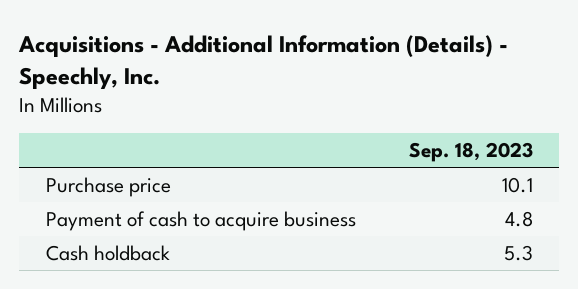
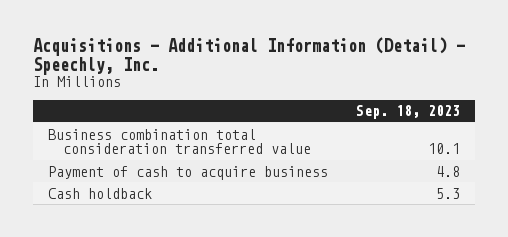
- Acquisitions - Additional Information (Details) - Speechly, Inc.
+ Acquisitions - Additional Information (Detail) - Speechly, Inc.
- Purchase price | 10.1
+ Business combination total consideration transferred value | 10.1

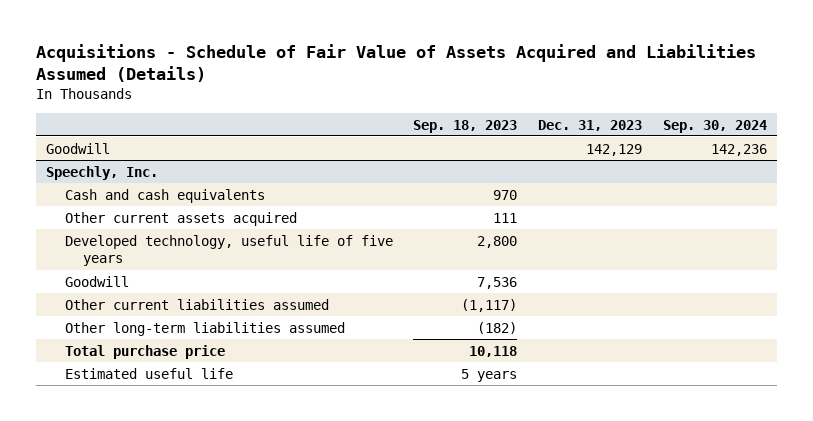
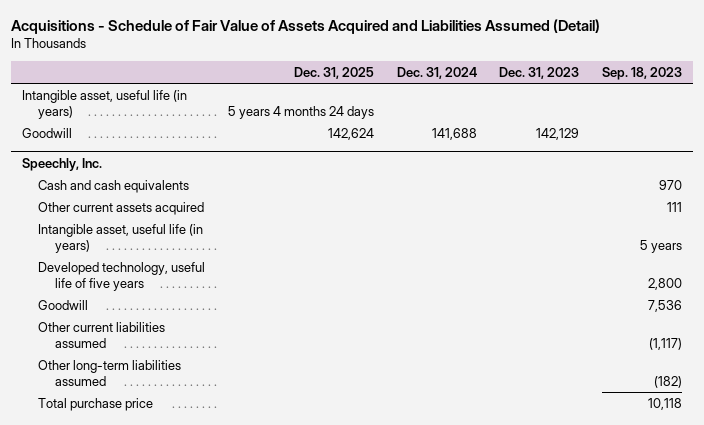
- Acquisitions - Schedule of Fair Value of Assets Acquired and Liabilities Assumed (Details)
+ Acquisitions - Schedule of Fair Value of Assets Acquired and Liabilities Assumed (Detail)
- | Sep. 18, 2023 | Dec. 31, 2023 | Sep. 30, 2024
+ | Dec. 31, 2025 | Dec. 31, 2024 | Dec. 31, 2023 | Sep. 18, 2023
+ Intangible asset, useful life (in years) | 5 years 4 months 24 days | | |
@ Speechly, Inc.
+ Intangible asset, useful life (in years) | | | | 5 years
- Estimated useful life | 5 years | |

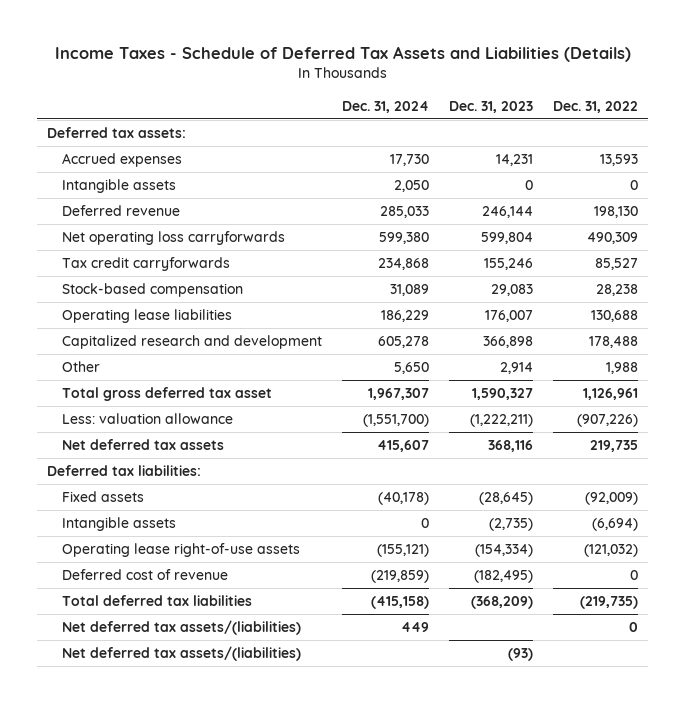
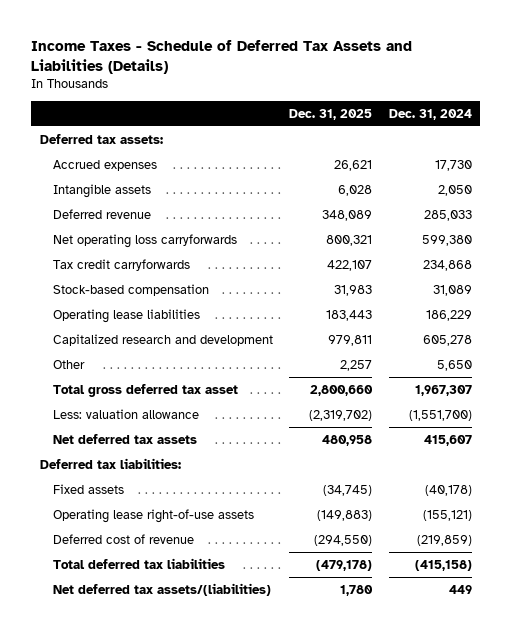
- | Dec. 31, 2024 | Dec. 31, 2023 | Dec. 31, 2022
+ | Dec. 31, 2025 | Dec. 31, 2024
- Intangible assets | 0 | (2,735) | (6,694)
- Net deferred tax assets/(liabilities) | | (93) |

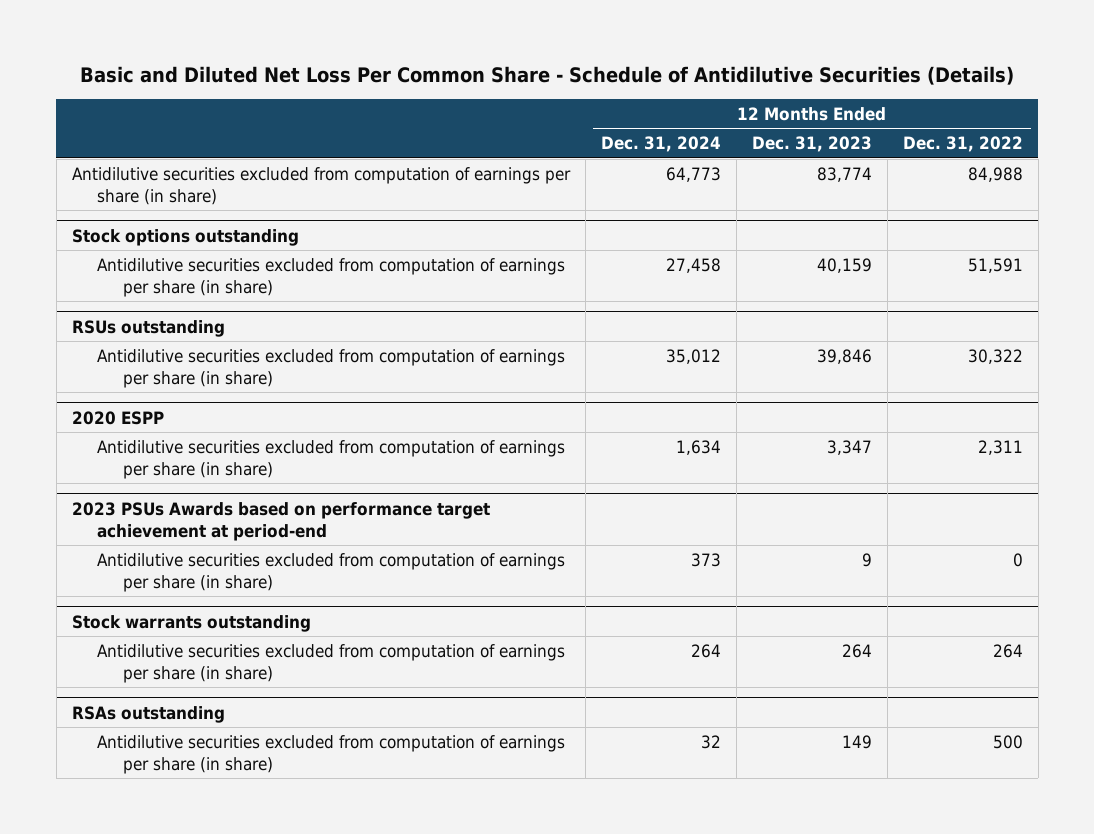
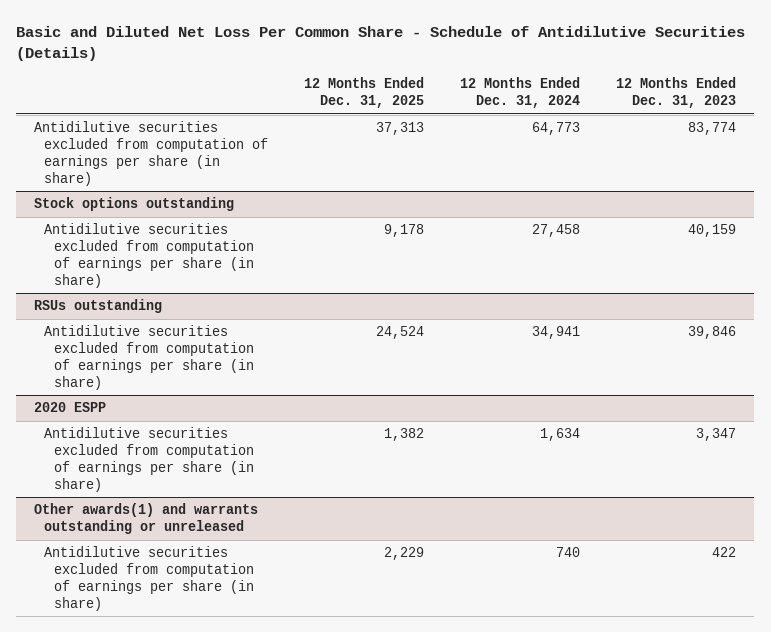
- | 12 Months Ended Dec. 31, 2024 | 12 Months Ended Dec. 31, 2023 | 12 Months Ended Dec. 31, 2022
+ | 12 Months Ended Dec. 31, 2025 | 12 Months Ended Dec. 31, 2024 | 12 Months Ended Dec. 31, 2023
@ RSUs outstanding
- Antidilutive securities excluded from computation of earnings per share (in share) | 35,012 | 39,846 | 30,322
+ Antidilutive securities excluded from computation of earnings per share (in share) | 24,524 | 34,941 | 39,846
- 2023 PSUs Awards based on performance target achievement at period-end
- Antidilutive securities excluded from computation of earnings per share (in share) | 373 | 9 | 0
- Stock warrants outstanding
- Antidilutive securities excluded from computation of earnings per share (in share) | 264 | 264 | 264
- RSAs outstanding
- Antidilutive securities excluded from computation of earnings per share (in share) | 32 | 149 | 500
+ Other awards(1) and warrants outstanding or unreleased
+ Antidilutive securities excluded from computation of earnings per share (in share) | 2,229 | 740 | 422

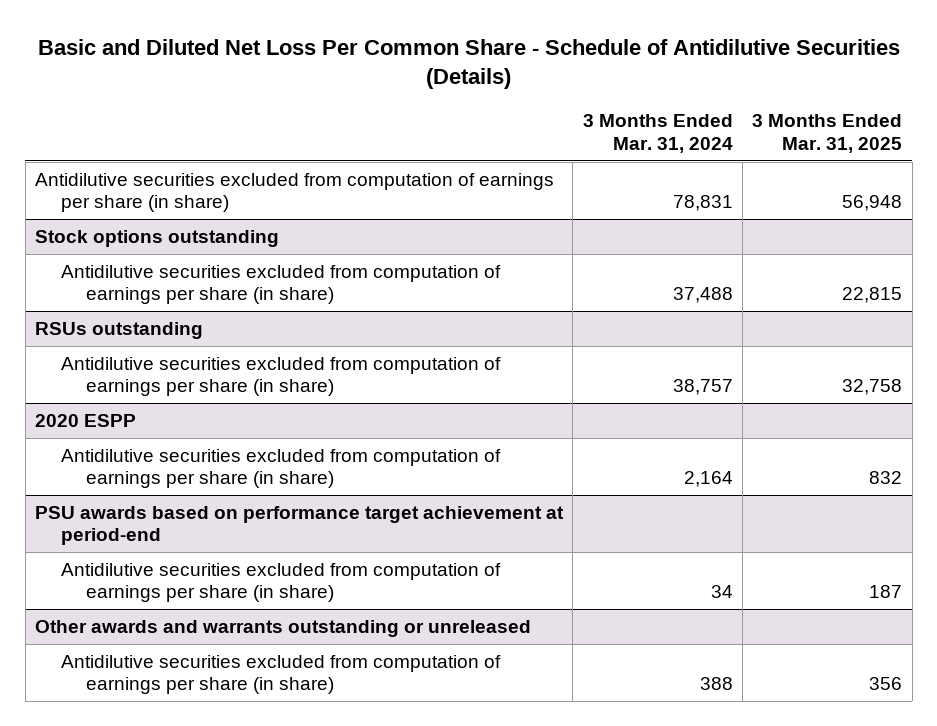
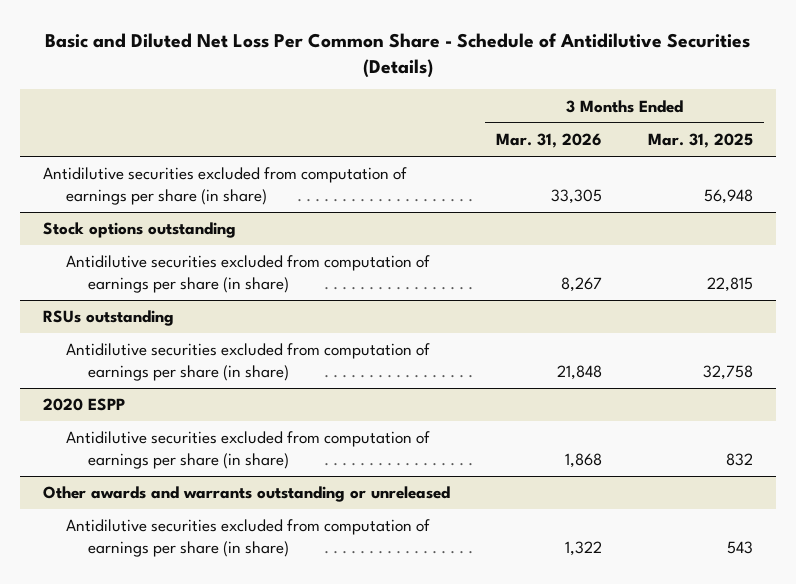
- | 3 Months Ended Mar. 31, 2024 | 3 Months Ended Mar. 31, 2025
+ | 3 Months Ended Mar. 31, 2026 | 3 Months Ended Mar. 31, 2025
- PSU awards based on performance target achievement at period-end
- Antidilutive securities excluded from computation of earnings per share (in share) | 34 | 187
@ Other awards and warrants outstanding or unreleased
- Antidilutive securities excluded from computation of earnings per share (in share) | 388 | 356
+ Antidilutive securities excluded from computation of earnings per share (in share) | 1,322 | 543

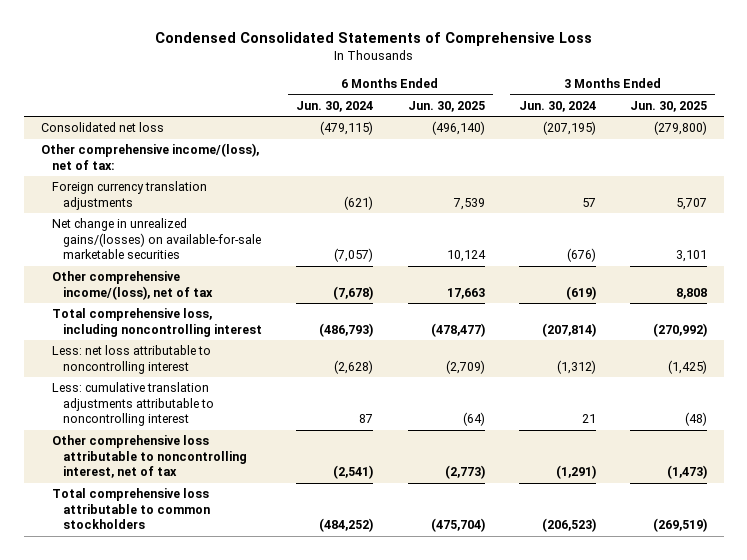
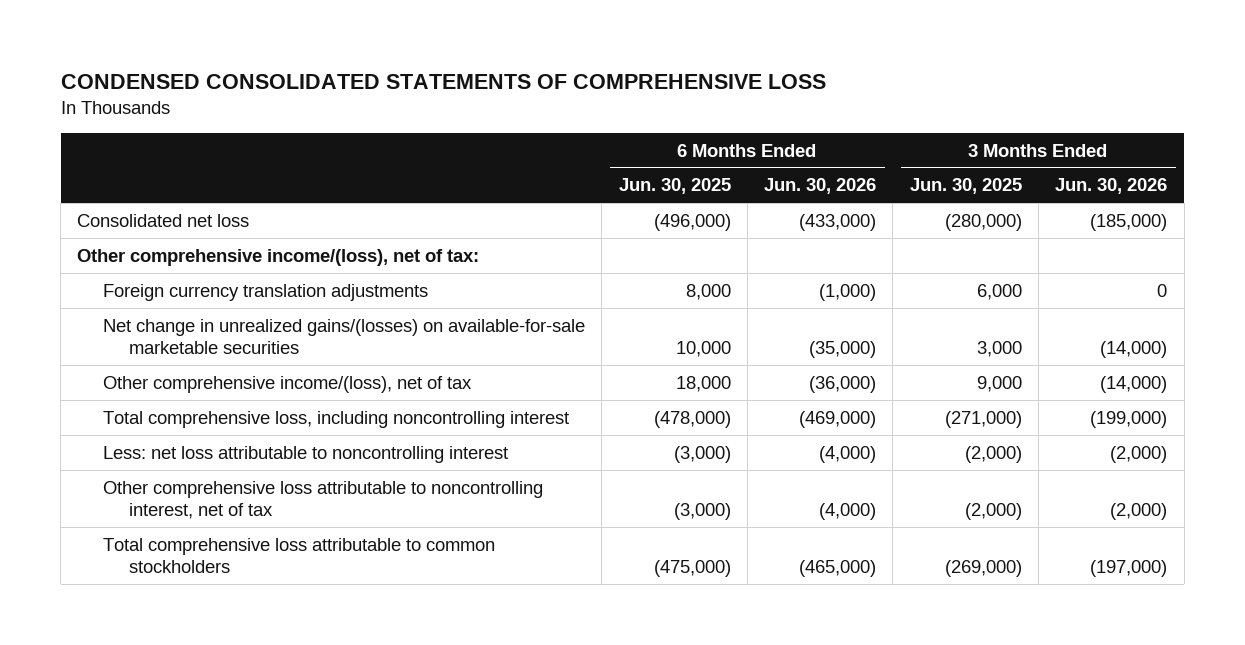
- Condensed Consolidated Statements of Comprehensive Loss
+ CONDENSED CONSOLIDATED STATEMENTS OF COMPREHENSIVE LOSS
- | 6 Months Ended Jun. 30, 2024 | 6 Months Ended Jun. 30, 2025 | 3 Months Ended Jun. 30, 2024 | 3 Months Ended Jun. 30, 2025
+ | 6 Months Ended Jun. 30, 2025 | 6 Months Ended Jun. 30, 2026 | 3 Months Ended Jun. 30, 2025 | 3 Months Ended Jun. 30, 2026
- Consolidated net loss | (479,115) | (496,140) | (207,195) | (279,800)
+ Consolidated net loss | (496,000) | (433,000) | (280,000) | (185,000)
- Foreign currency translation adjustments | (621) | 7,539 | 57 | 5,707
- Net change in unrealized gains/(losses) on available-for-sale marketable securities | (7,057) | 10,124 | (676) | 3,101
- Other comprehensive income/(loss), net of tax | (7,678) | 17,663 | (619) | 8,808
- Total comprehensive loss, including noncontrolling interest | (486,793) | (478,477) | (207,814) | (270,992)
- Less: net loss attributable to noncontrolling interest | (2,628) | (2,709) | (1,312) | (1,425)
- Less: cumulative translation adjustments attributable to noncontrolling interest | 87 | (64) | 21 | (48)
- Other comprehensive loss attributable to noncontrolling interest, net of tax | (2,541) | (2,773) | (1,291) | (1,473)
- Total comprehensive loss attributable to common stockholders | (484,252) | (475,704) | (206,523) | (269,519)
+ Foreign currency translation adjustments | 8,000 | (1,000) | 6,000 | 0
+ Net change in unrealized gains/(losses) on available-for-sale marketable securities | 10,000 | (35,000) | 3,000 | (14,000)
+ Other comprehensive income/(loss), net of tax | 18,000 | (36,000) | 9,000 | (14,000)
+ Total comprehensive loss, including noncontrolling interest | (478,000) | (469,000) | (271,000) | (199,000)
+ Less: net loss attributable to noncontrolling interest | (3,000) | (4,000) | (2,000) | (2,000)
+ Other comprehensive loss attributable to noncontrolling interest, net of tax | (3,000) | (4,000) | (2,000) | (2,000)
+ Total comprehensive loss attributable to common stockholders | (475,000) | (465,000) | (269,000) | (197,000)

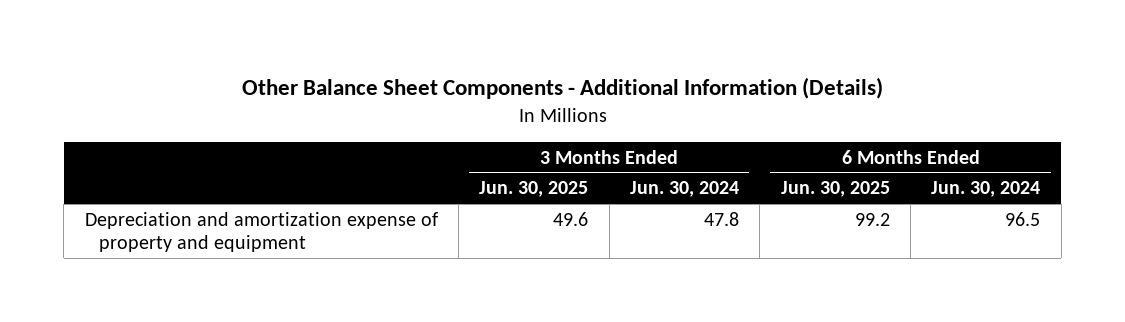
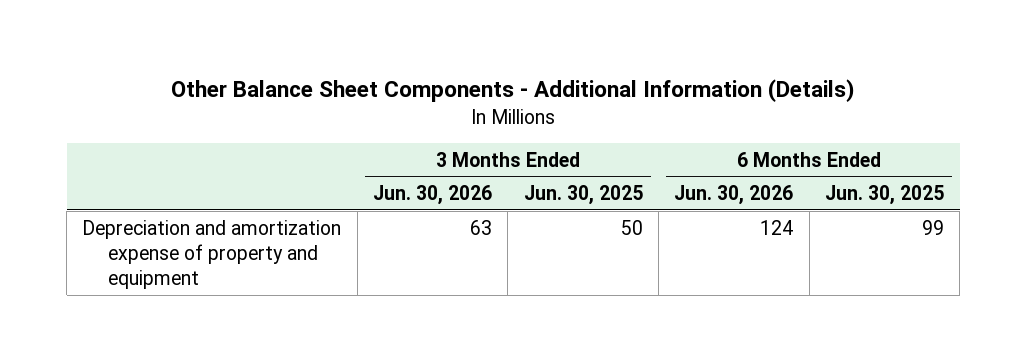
- | 3 Months Ended Jun. 30, 2025 | 3 Months Ended Jun. 30, 2024 | 6 Months Ended Jun. 30, 2025 | 6 Months Ended Jun. 30, 2024
+ | 3 Months Ended Jun. 30, 2026 | 3 Months Ended Jun. 30, 2025 | 6 Months Ended Jun. 30, 2026 | 6 Months Ended Jun. 30, 2025
- Depreciation and amortization expense of property and equipment | 49.6 | 47.8 | 99.2 | 96.5
+ Depreciation and amortization expense of property and equipment | 63 | 50 | 124 | 99

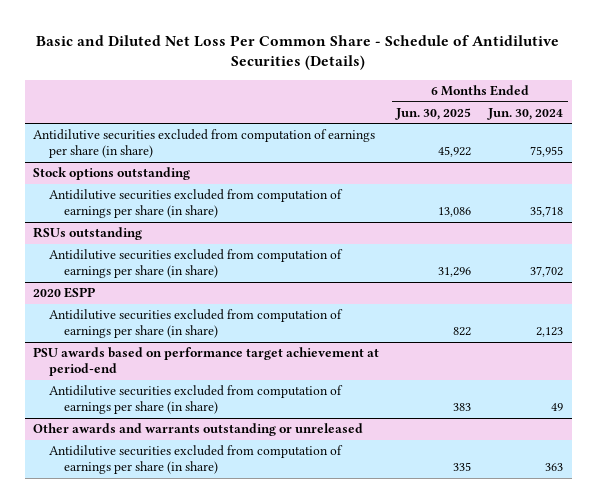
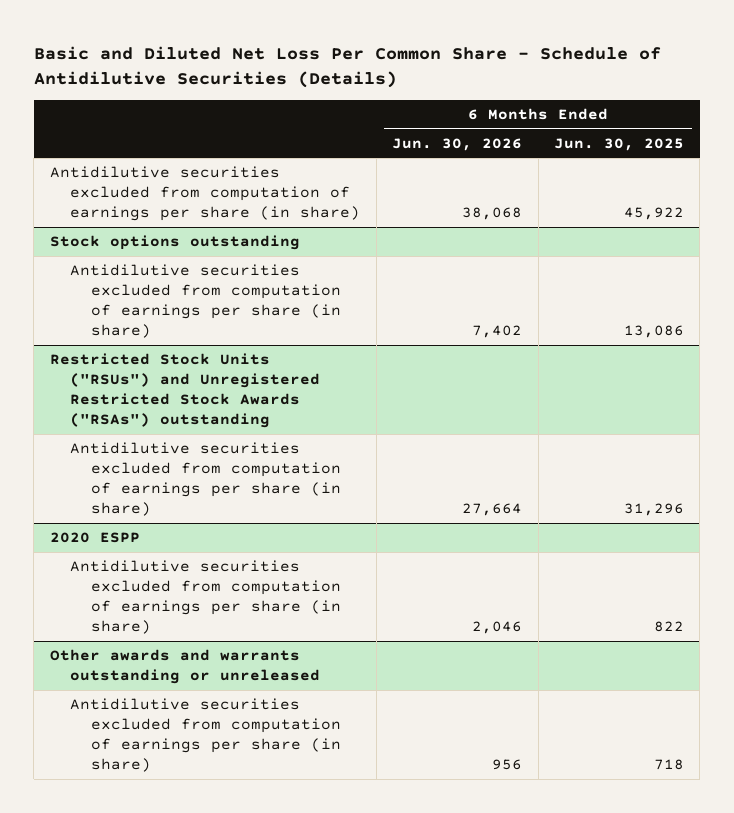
- | 6 Months Ended Jun. 30, 2025 | 6 Months Ended Jun. 30, 2024
+ | 6 Months Ended Jun. 30, 2026 | 6 Months Ended Jun. 30, 2025
- RSUs outstanding
+ Restricted Stock Units ("RSUs") and Unregistered Restricted Stock Awards ("RSAs") outstanding
- PSU awards based on performance target achievement at period-end
- Antidilutive securities excluded from computation of earnings per share (in share) | 383 | 49
@ Other awards and warrants outstanding or unreleased
- Antidilutive securities excluded from computation of earnings per share (in share) | 335 | 363
+ Antidilutive securities excluded from computation of earnings per share (in share) | 956 | 718

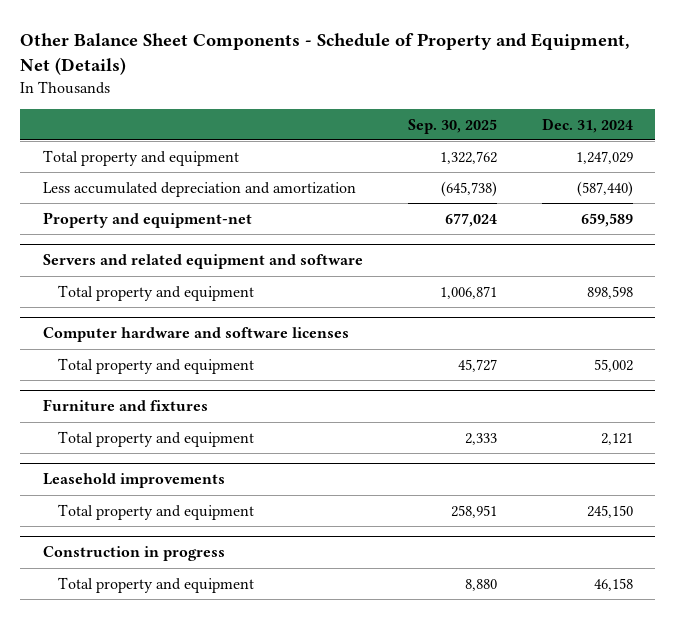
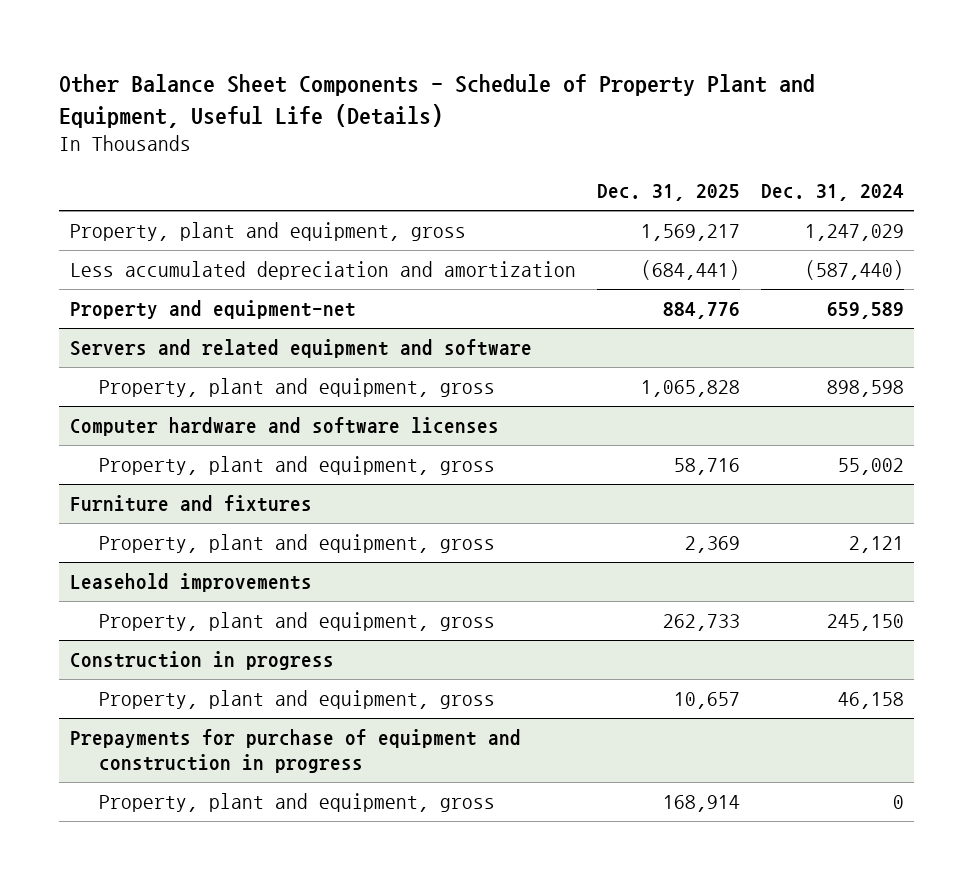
- Other Balance Sheet Components - Schedule of Property and Equipment, Net (Details)
+ Other Balance Sheet Components - Schedule of Property Plant and Equipment, Useful Life (Details)
- | Sep. 30, 2025 | Dec. 31, 2024
+ | Dec. 31, 2025 | Dec. 31, 2024
- Total property and equipment | 1,322,762 | 1,247,029
+ Property, plant and equipment, gross | 1,569,217 | 1,247,029
@ Servers and related equipment and software
- Total property and equipment | 1,006,871 | 898,598
+ Property, plant and equipment, gross | 1,065,828 | 898,598
@ Computer hardware and software licenses
- Total property and equipment | 45,727 | 55,002
+ Property, plant and equipment, gross | 58,716 | 55,002
@ Furniture and fixtures
- Total property and equipment | 2,333 | 2,121
+ Property, plant and equipment, gross | 2,369 | 2,121
@ Leasehold improvements
- Total property and equipment | 258,951 | 245,150
+ Property, plant and equipment, gross | 262,733 | 245,150
@ Construction in progress
- Total property and equipment | 8,880 | 46,158
+ Property, plant and equipment, gross | 10,657 | 46,158
+ Prepayments for purchase of equipment and construction in progress
+ Property, plant and equipment, gross | 168,914 | 0

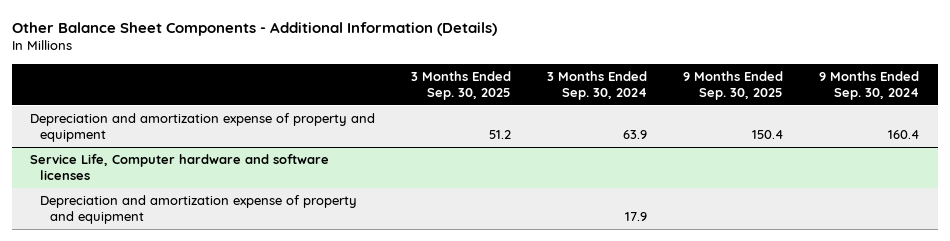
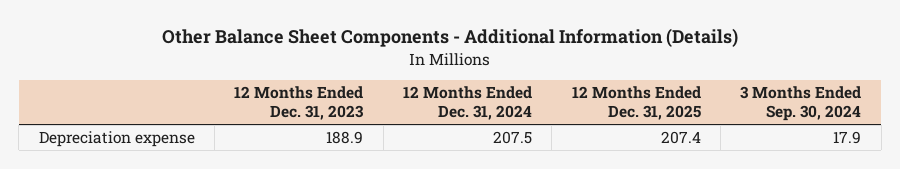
- | 3 Months Ended Sep. 30, 2025 | 3 Months Ended Sep. 30, 2024 | 9 Months Ended Sep. 30, 2025 | 9 Months Ended Sep. 30, 2024
+ | 12 Months Ended Dec. 31, 2023 | 12 Months Ended Dec. 31, 2024 | 12 Months Ended Dec. 31, 2025 | 3 Months Ended Sep. 30, 2024
- Depreciation and amortization expense of property and equipment | 51.2 | 63.9 | 150.4 | 160.4
- Service Life, Computer hardware and software licenses
- Depreciation and amortization expense of property and equipment | | 17.9 | |
+ Depreciation expense | 188.9 | 207.5 | 207.4 | 17.9

